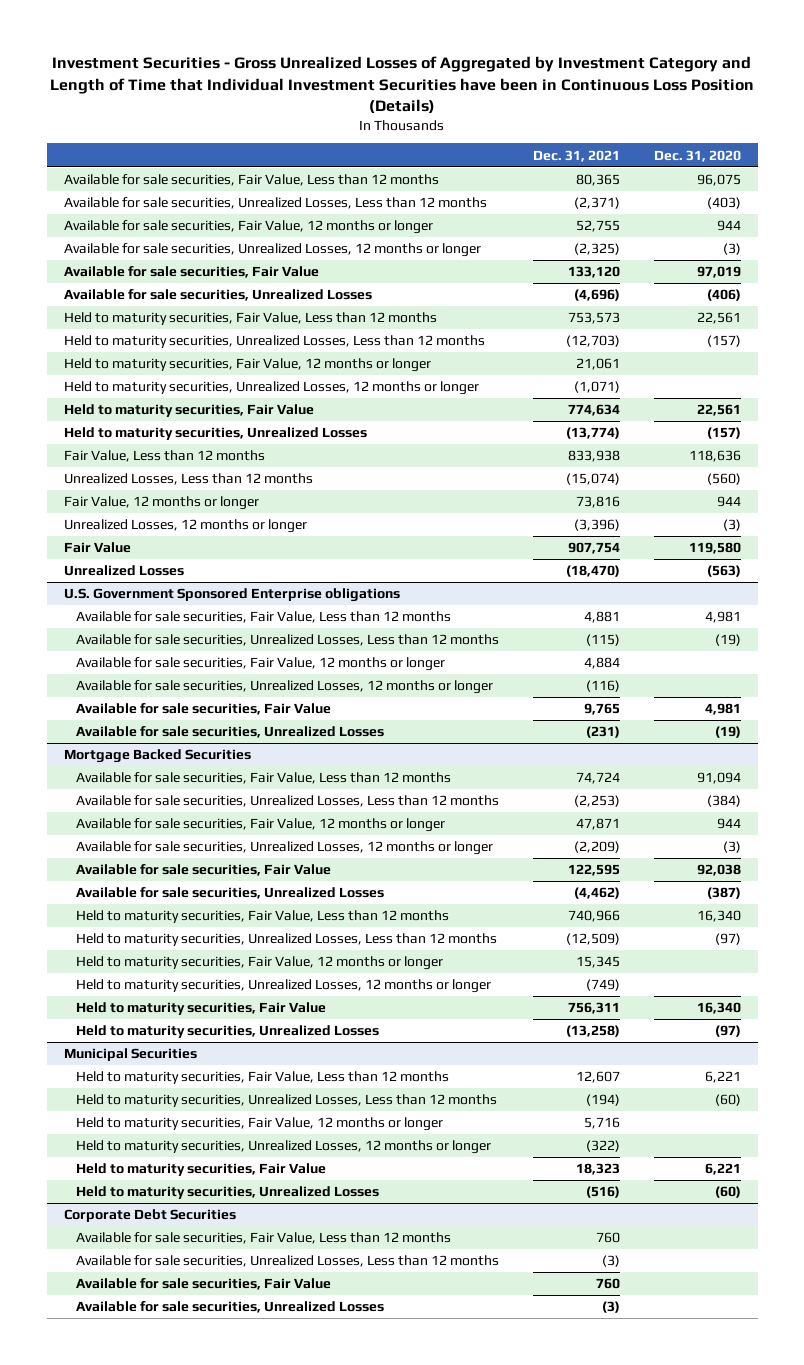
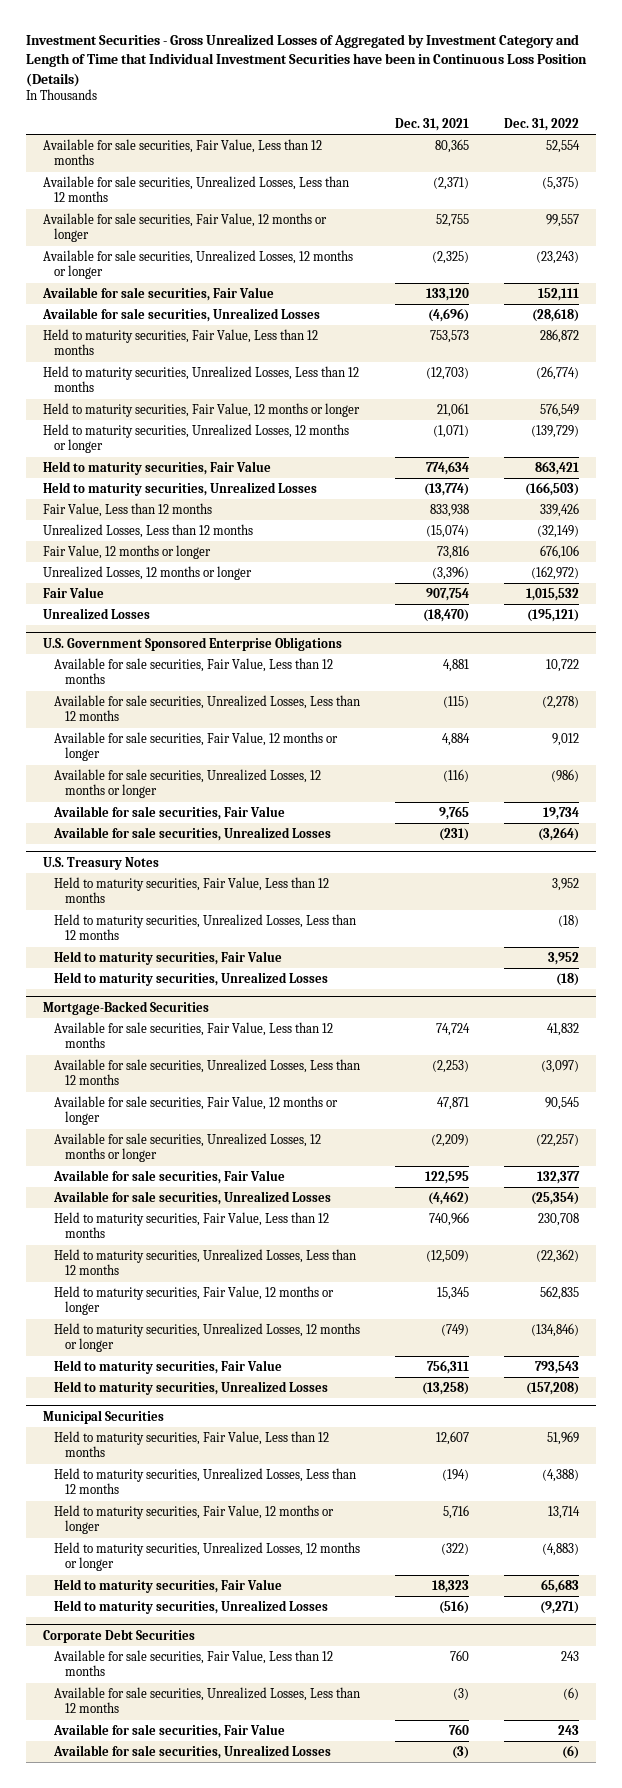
- | Dec. 31, 2021 | Dec. 31, 2020
+ | Dec. 31, 2021 | Dec. 31, 2022
- U.S. Government Sponsored Enterprise obligations
+ U.S. Government Sponsored Enterprise Obligations
- Mortgage Backed Securities
+ U.S. Treasury Notes
+ Held to maturity securities, Fair Value, Less than 12 months | | 3,952
+ Held to maturity securities, Unrealized Losses, Less than 12 months | | (18)
+ Held to maturity securities, Fair Value | | 3,952
+ Held to maturity securities, Unrealized Losses | | (18)
+ Mortgage-Backed Securities

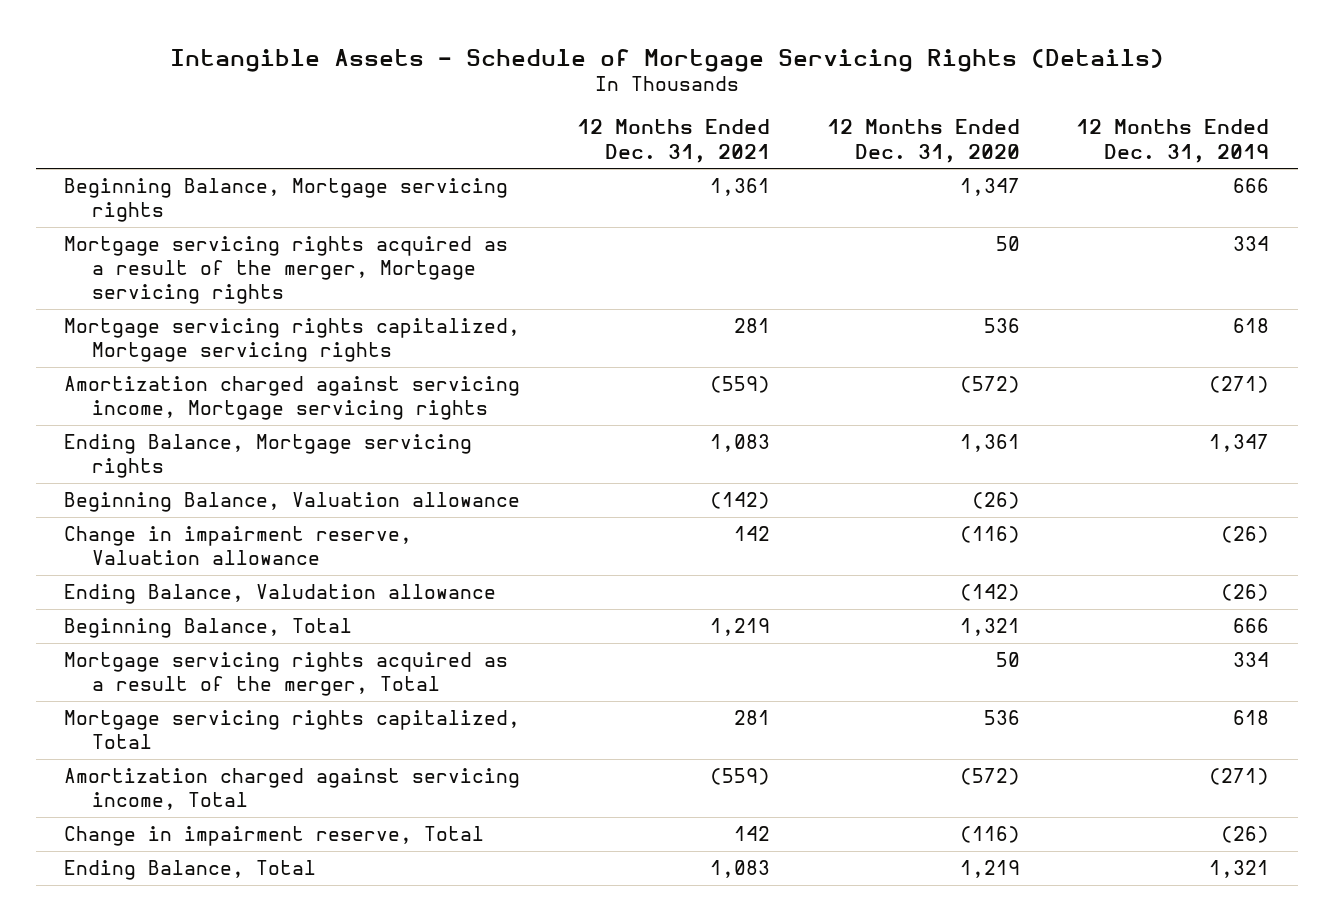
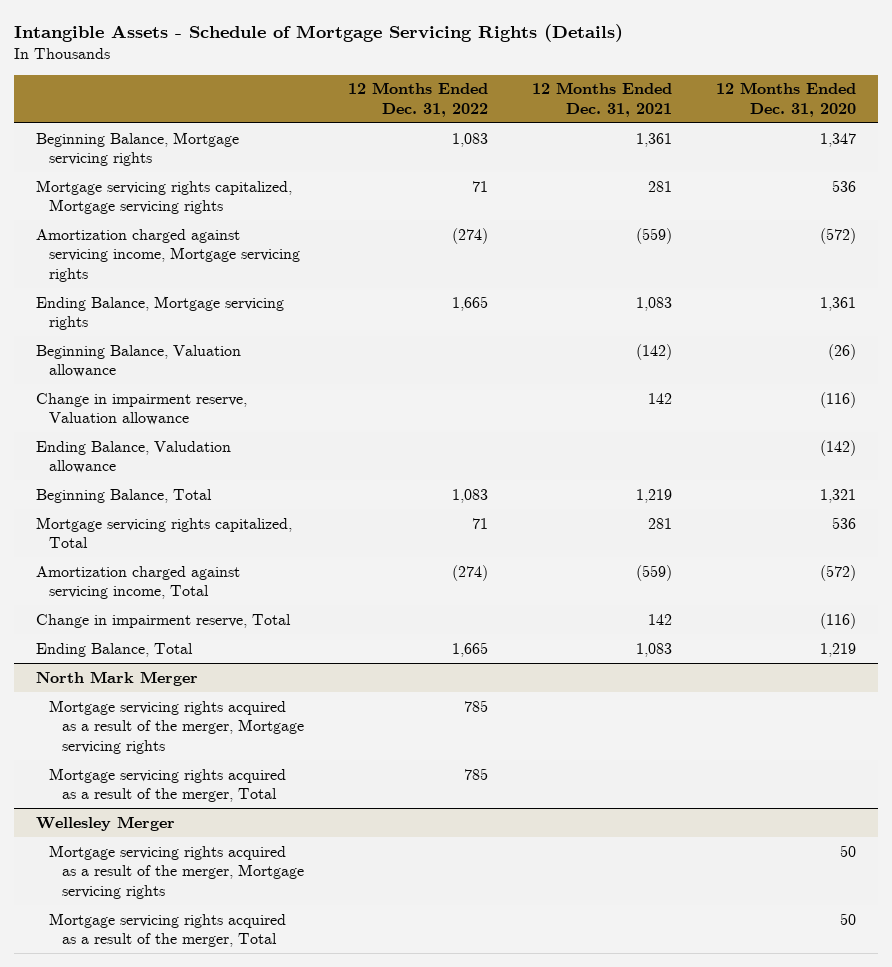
- | 12 Months Ended Dec. 31, 2021 | 12 Months Ended Dec. 31, 2020 | 12 Months Ended Dec. 31, 2019
+ | 12 Months Ended Dec. 31, 2022 | 12 Months Ended Dec. 31, 2021 | 12 Months Ended Dec. 31, 2020
- Mortgage servicing rights acquired as a result of the merger, Mortgage servicing rights | | 50 | 334
- Mortgage servicing rights acquired as a result of the merger, Total | | 50 | 334
+ North Mark Merger
+ Mortgage servicing rights acquired as a result of the merger, Mortgage servicing rights | 785 | |
+ Mortgage servicing rights acquired as a result of the merger, Total | 785 | |
+ Wellesley Merger
+ Mortgage servicing rights acquired as a result of the merger, Mortgage servicing rights | | | 50
+ Mortgage servicing rights acquired as a result of the merger, Total | | | 50

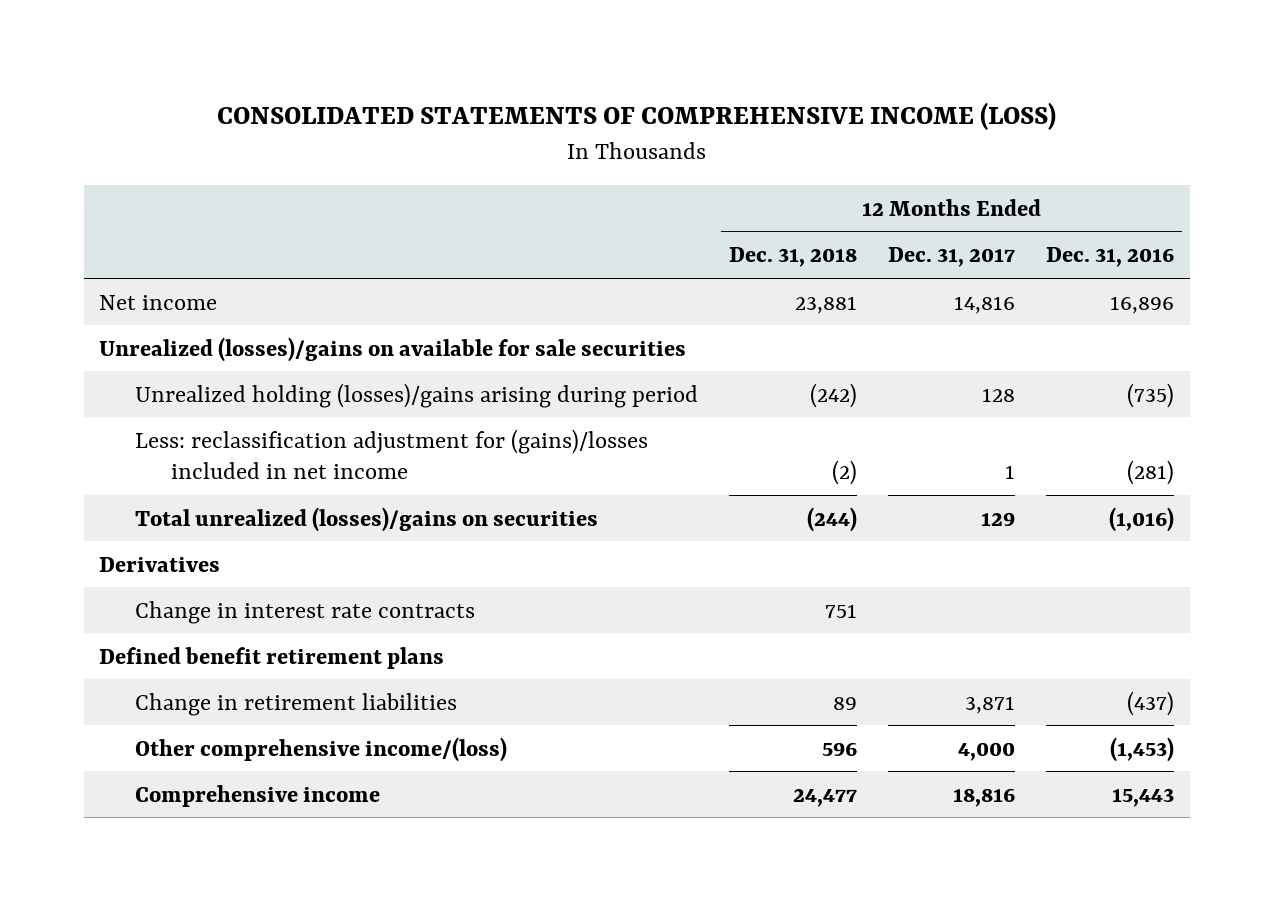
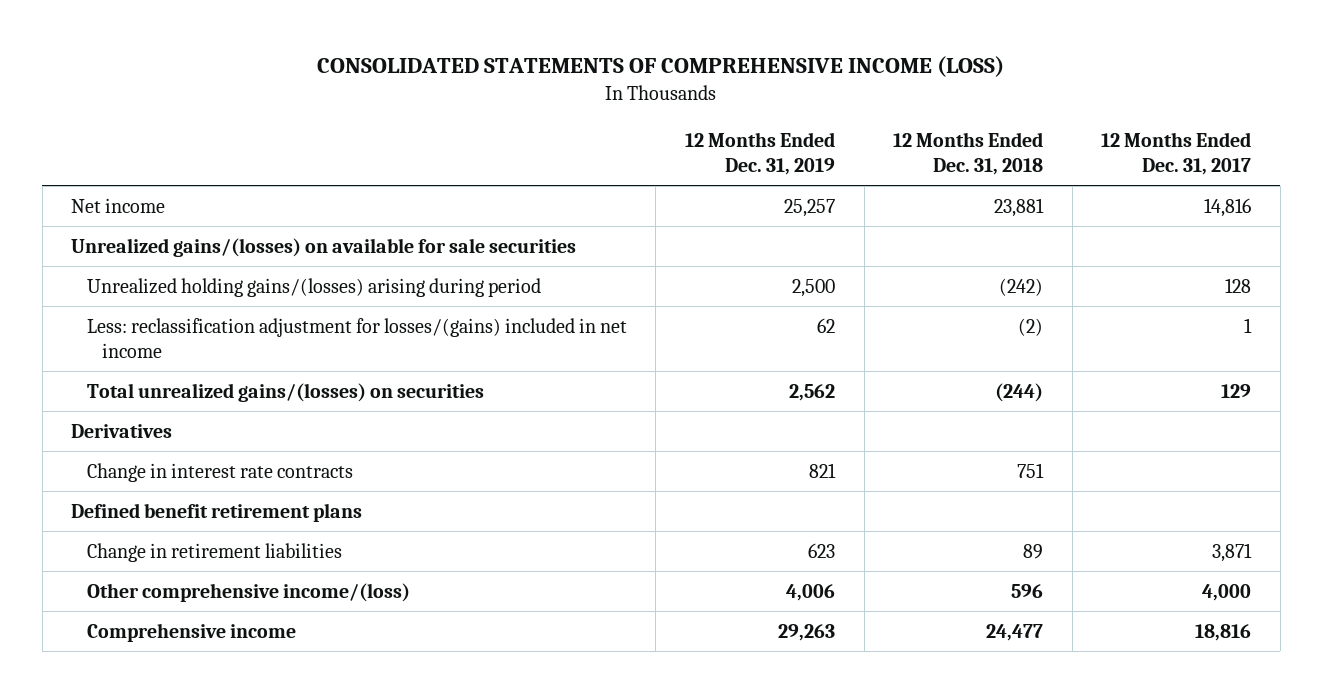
- | 12 Months Ended Dec. 31, 2018 | 12 Months Ended Dec. 31, 2017 | 12 Months Ended Dec. 31, 2016
+ | 12 Months Ended Dec. 31, 2019 | 12 Months Ended Dec. 31, 2018 | 12 Months Ended Dec. 31, 2017
- Unrealized (losses)/gains on available for sale securities
- Unrealized holding (losses)/gains arising during period | (242) | 128 | (735)
- Less: reclassification adjustment for (gains)/losses included in net income | (2) | 1 | (281)
- Total unrealized (losses)/gains on securities | (244) | 129 | (1,016)
+ Unrealized gains/(losses) on available for sale securities
+ Unrealized holding gains/(losses) arising during period | 2,500 | (242) | 128
+ Less: reclassification adjustment for losses/(gains) included in net income | 62 | (2) | 1
+ Total unrealized gains/(losses) on securities | 2,562 | (244) | 129

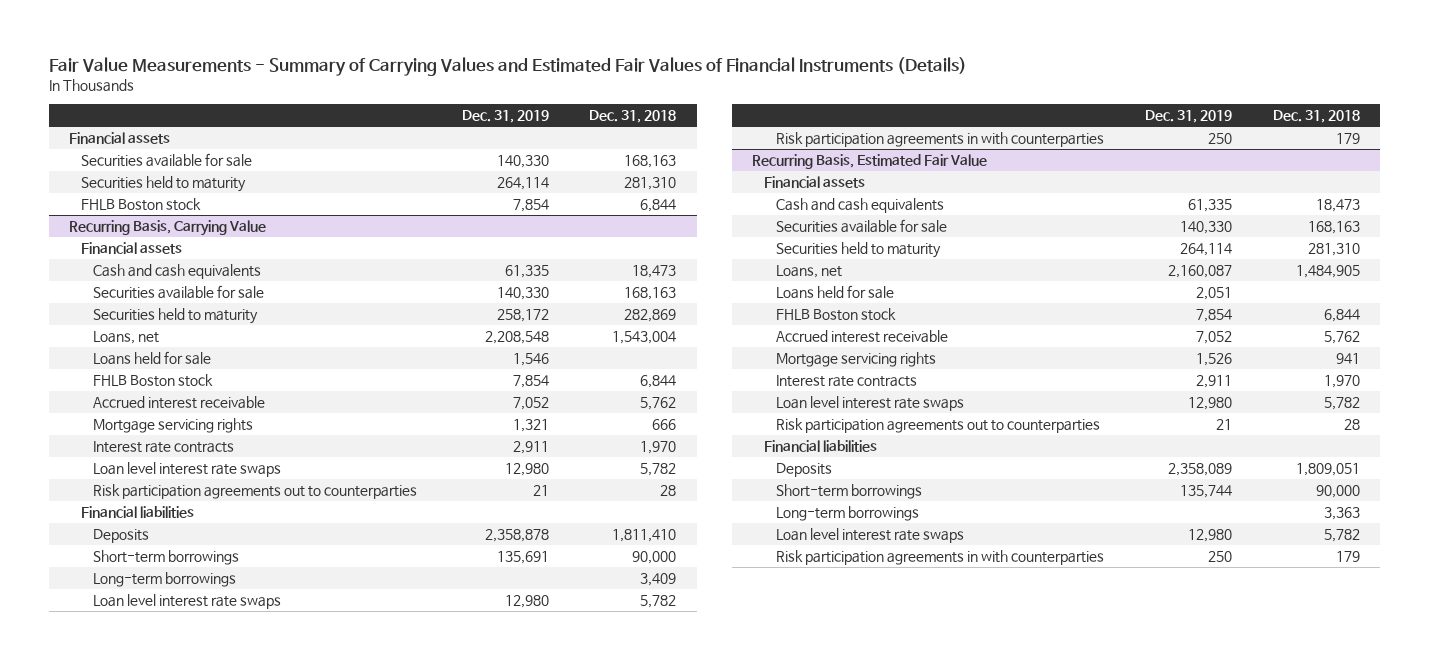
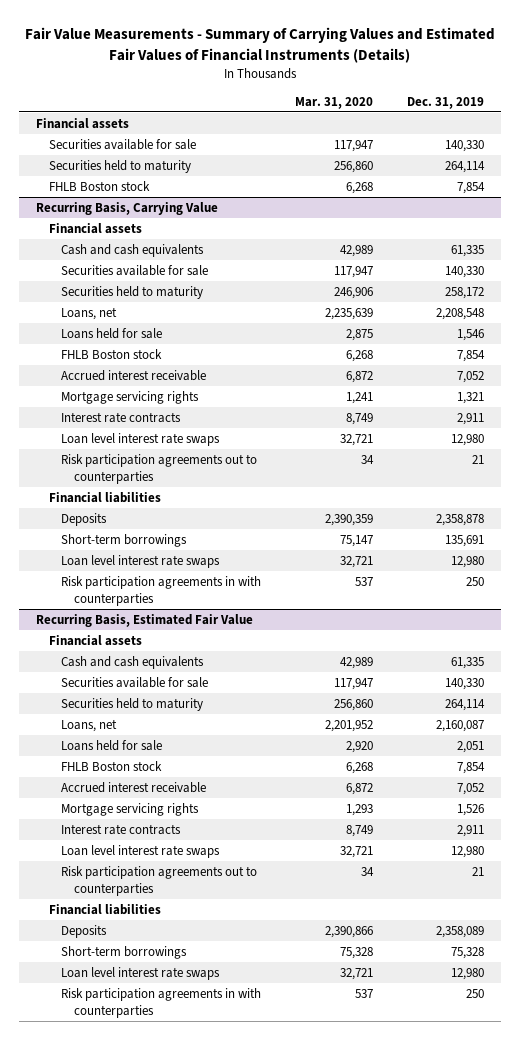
- | Dec. 31, 2019 | Dec. 31, 2018
+ | Mar. 31, 2020 | Dec. 31, 2019
@ Recurring Basis, Carrying Value
- Long-term borrowings | | 3,409
@ Recurring Basis, Estimated Fair Value
- Short-term borrowings | 135,744 | 90,000
- Long-term borrowings | | 3,363
+ Short-term borrowings | 75,328 | 75,328

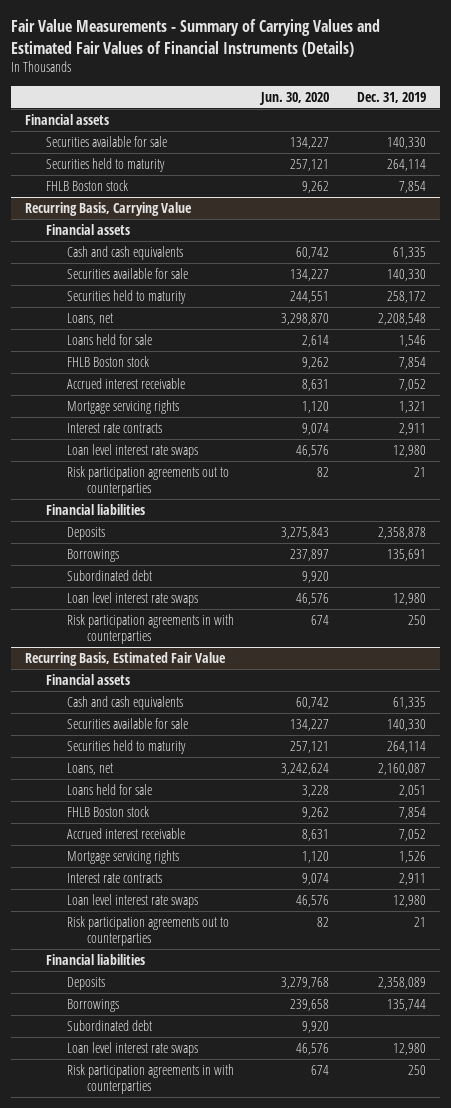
- | Mar. 31, 2020 | Dec. 31, 2019
+ | Jun. 30, 2020 | Dec. 31, 2019
@ Recurring Basis, Carrying Value
- Short-term borrowings | 75,147 | 135,691
+ Borrowings | 237,897 | 135,691
+ Subordinated debt | 9,920 |
@ Recurring Basis, Estimated Fair Value
- Short-term borrowings | 75,328 | 75,328
+ Borrowings | 239,658 | 135,744
+ Subordinated debt | 9,920 |

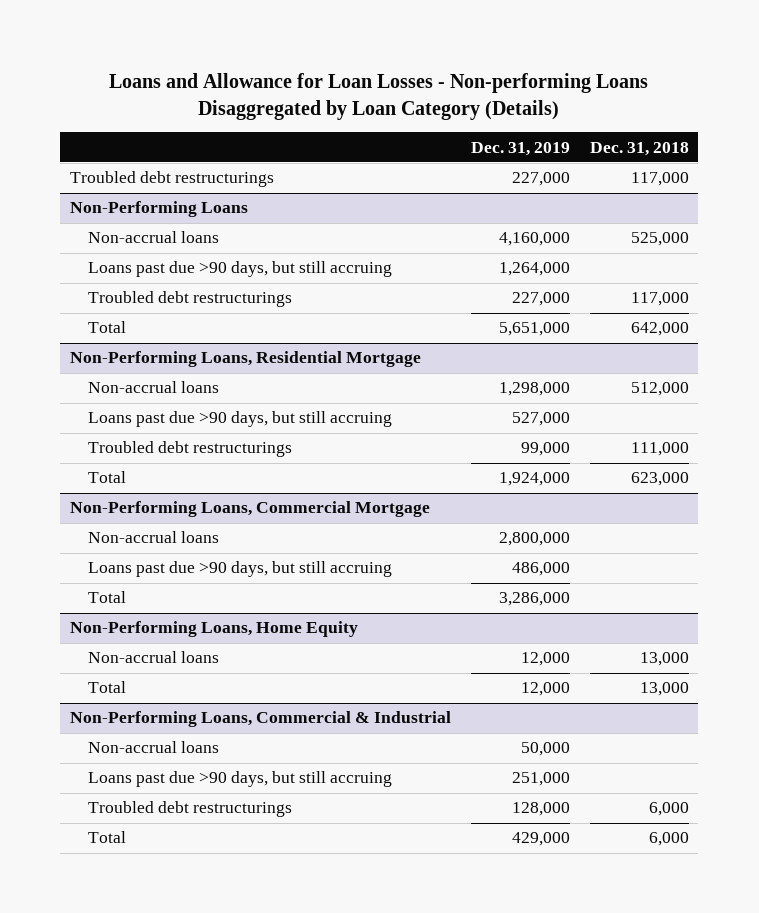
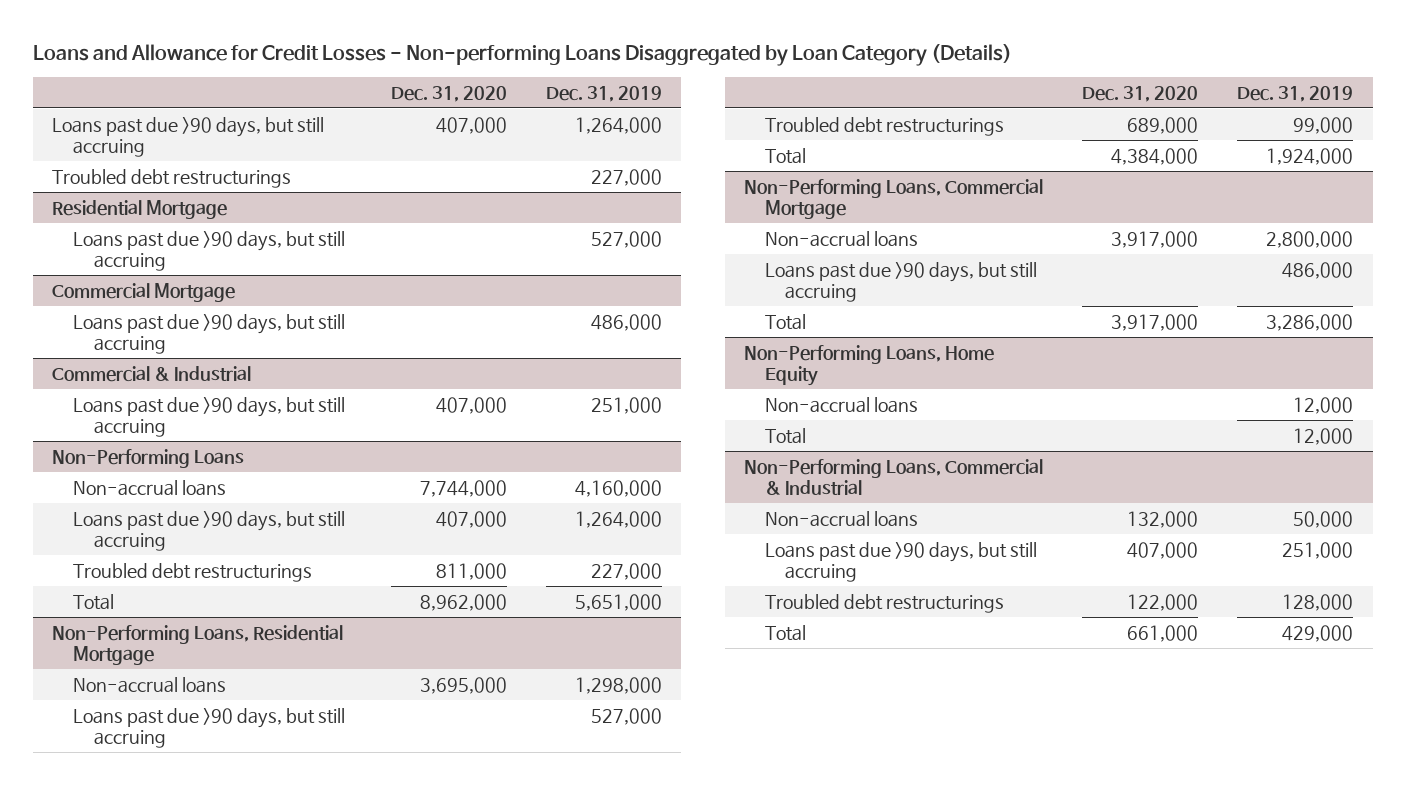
- Loans and Allowance for Loan Losses - Non-performing Loans Disaggregated by Loan Category (Details)
+ Loans and Allowance for Credit Losses - Non-performing Loans Disaggregated by Loan Category (Details)
- | Dec. 31, 2019 | Dec. 31, 2018
+ | Dec. 31, 2020 | Dec. 31, 2019
+ Loans past due >90 days, but still accruing | 407,000 | 1,264,000
+ Residential Mortgage
+ Loans past due >90 days, but still accruing | | 527,000
+ Commercial Mortgage
+ Loans past due >90 days, but still accruing | | 486,000
+ Commercial & Industrial
+ Loans past due >90 days, but still accruing | 407,000 | 251,000

